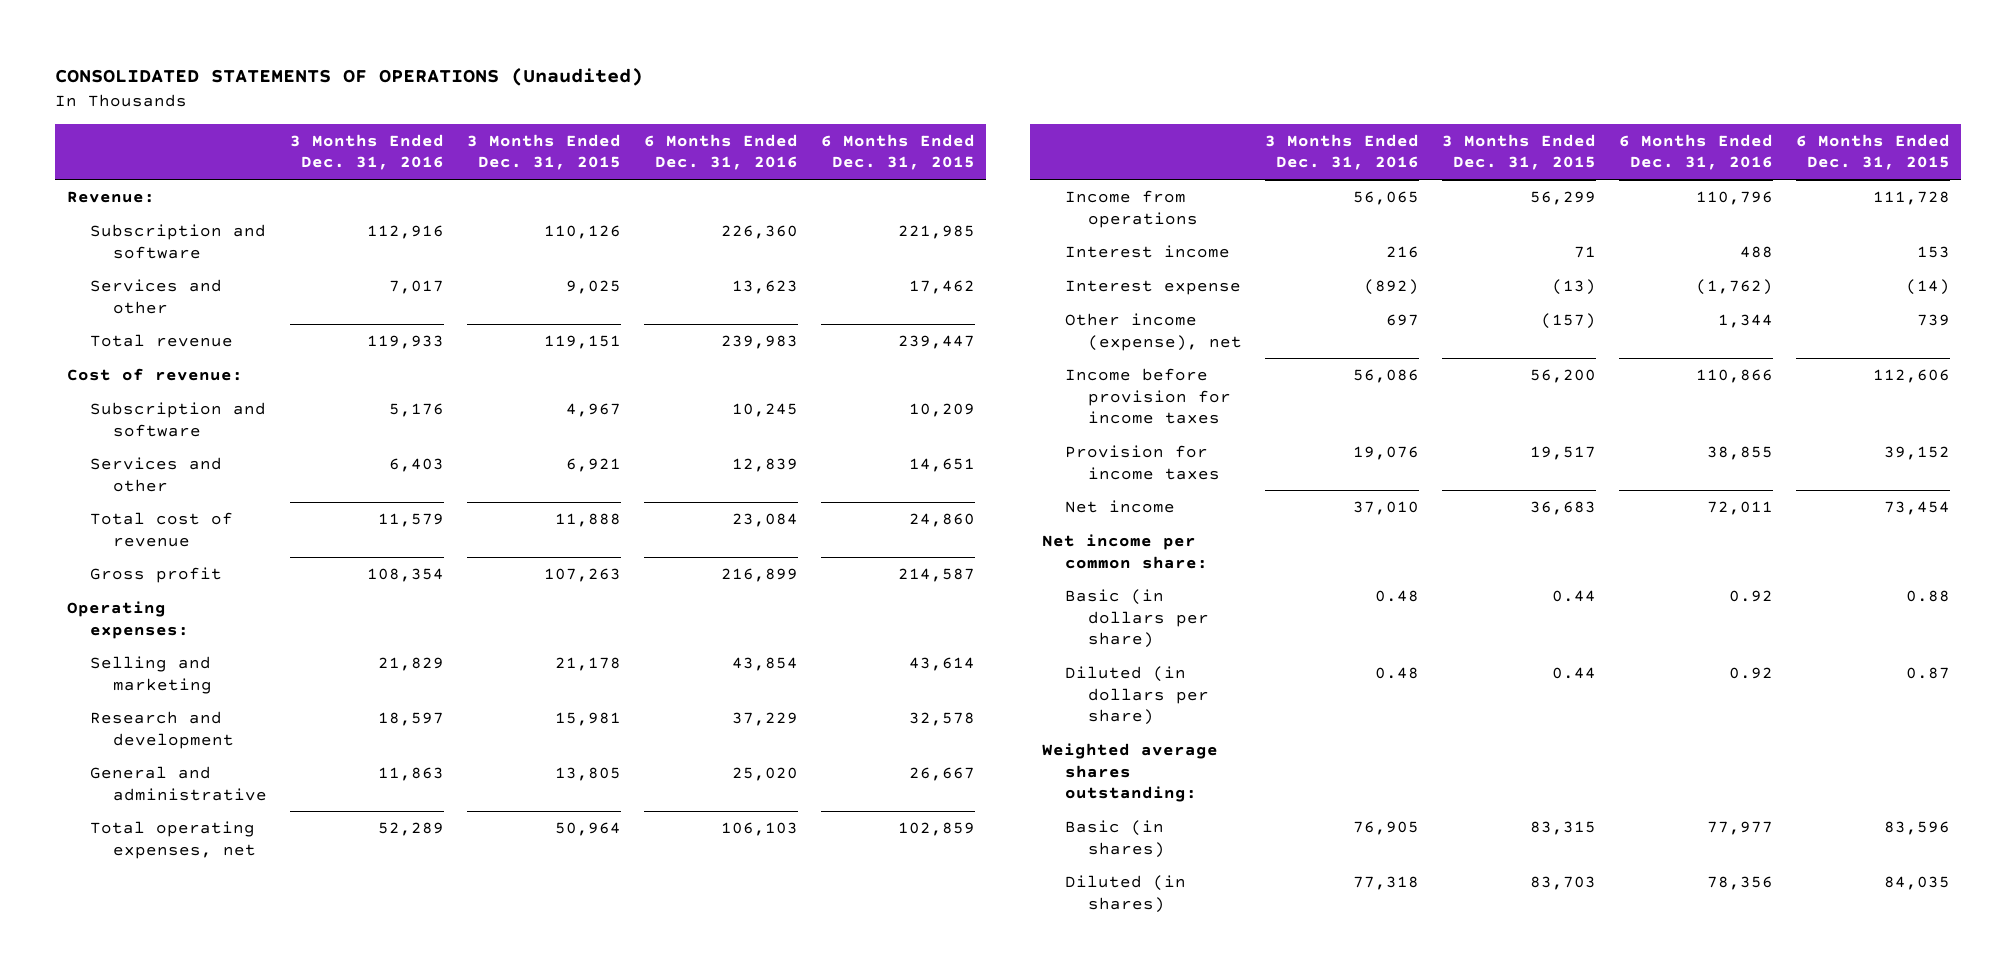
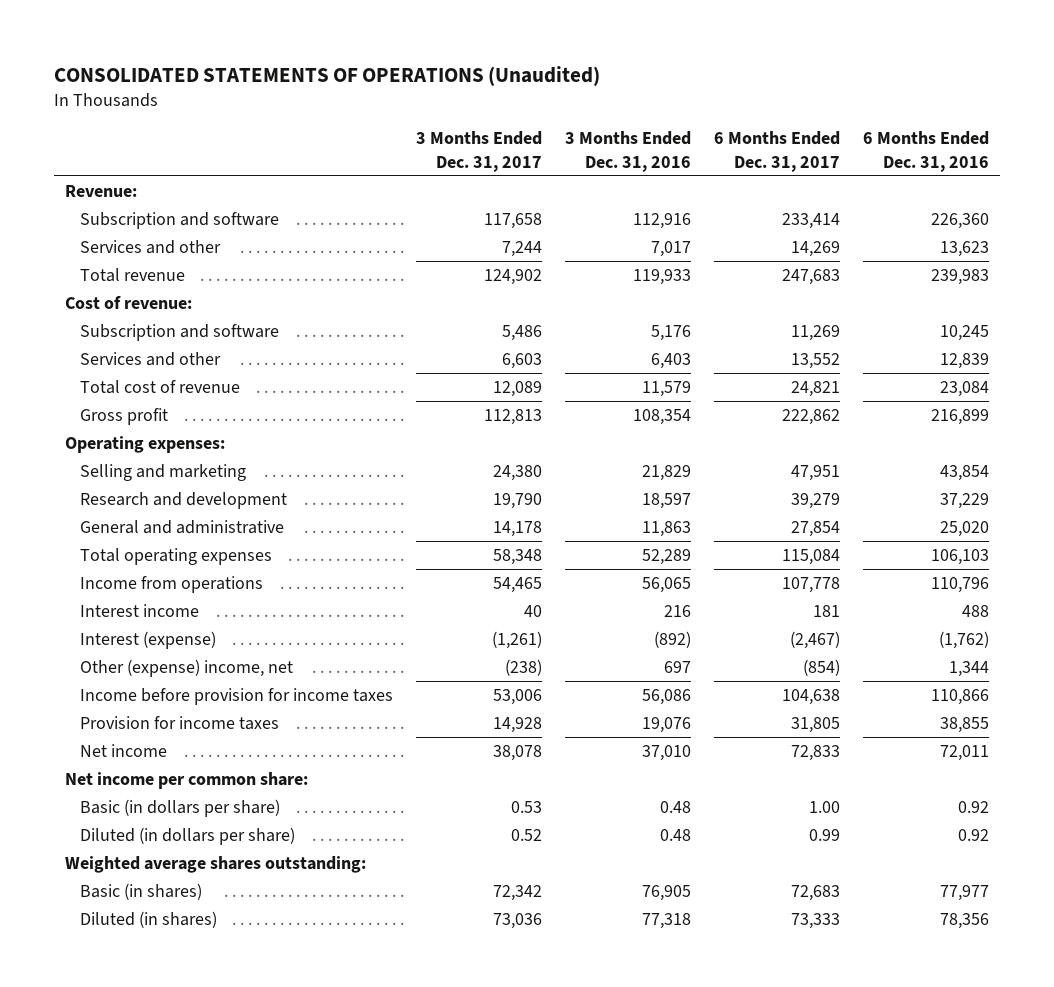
- | 3 Months Ended Dec. 31, 2016 | 3 Months Ended Dec. 31, 2015 | 6 Months Ended Dec. 31, 2016 | 6 Months Ended Dec. 31, 2015
+ | 3 Months Ended Dec. 31, 2017 | 3 Months Ended Dec. 31, 2016 | 6 Months Ended Dec. 31, 2017 | 6 Months Ended Dec. 31, 2016
- Total operating expenses, net | 52,289 | 50,964 | 106,103 | 102,859
+ Total operating expenses | 58,348 | 52,289 | 115,084 | 106,103
- Interest expense | (892) | (13) | (1,762) | (14)
- Other income (expense), net | 697 | (157) | 1,344 | 739
+ Interest (expense) | (1,261) | (892) | (2,467) | (1,762)
+ Other (expense) income, net | (238) | 697 | (854) | 1,344

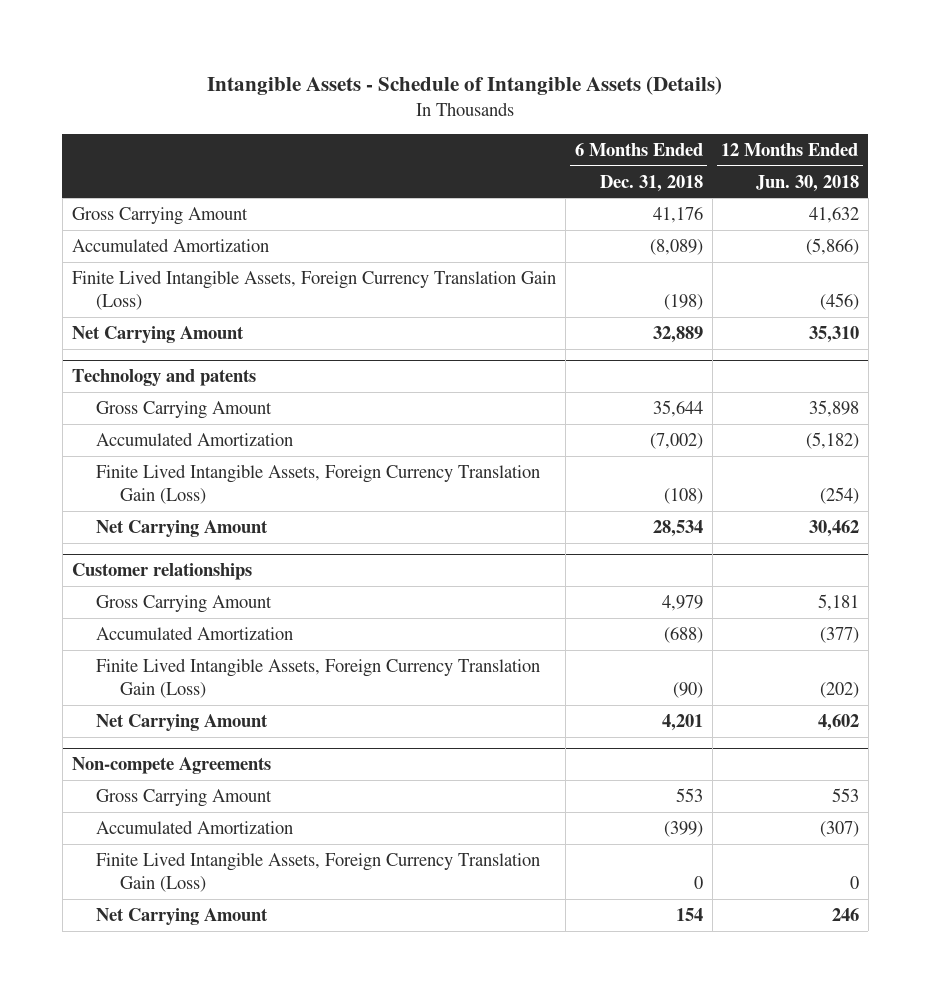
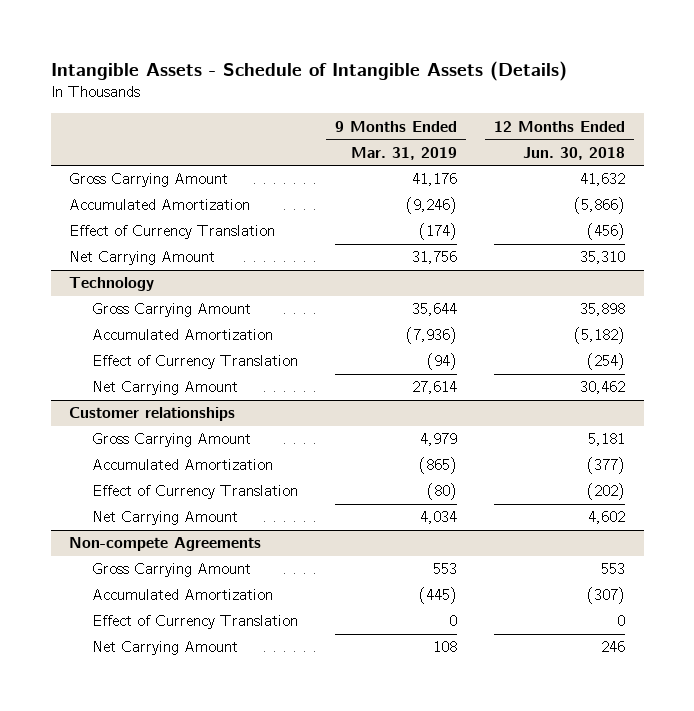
- | 6 Months Ended Dec. 31, 2018 | 12 Months Ended Jun. 30, 2018
+ | 9 Months Ended Mar. 31, 2019 | 12 Months Ended Jun. 30, 2018
- Finite Lived Intangible Assets, Foreign Currency Translation Gain (Loss) | (198) | (456)
+ Effect of Currency Translation | (174) | (456)
- Technology and patents
+ Technology
- Finite Lived Intangible Assets, Foreign Currency Translation Gain (Loss) | (108) | (254)
+ Effect of Currency Translation | (94) | (254)
@ Customer relationships
- Finite Lived Intangible Assets, Foreign Currency Translation Gain (Loss) | (90) | (202)
+ Effect of Currency Translation | (80) | (202)
@ Non-compete Agreements
- Finite Lived Intangible Assets, Foreign Currency Translation Gain (Loss) | 0 | 0
+ Effect of Currency Translation | 0 | 0

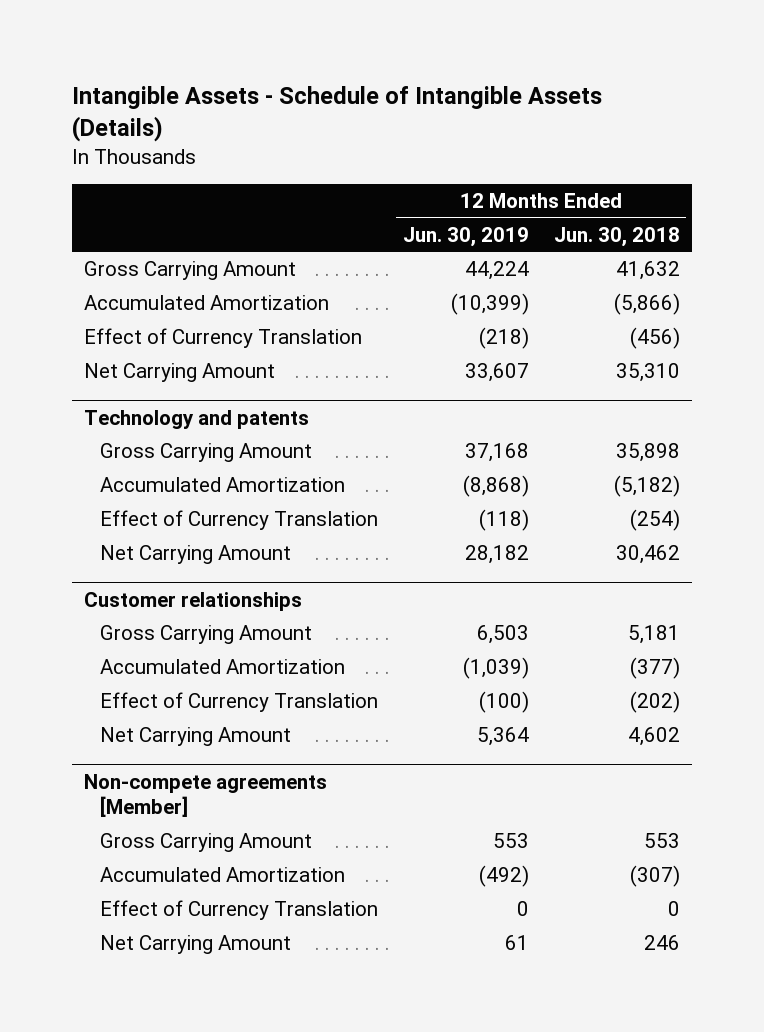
- | 9 Months Ended Mar. 31, 2019 | 12 Months Ended Jun. 30, 2018
+ | 12 Months Ended Jun. 30, 2019 | 12 Months Ended Jun. 30, 2018
- Technology
+ Technology and patents
- Non-compete Agreements
+ Non-compete agreements [Member]

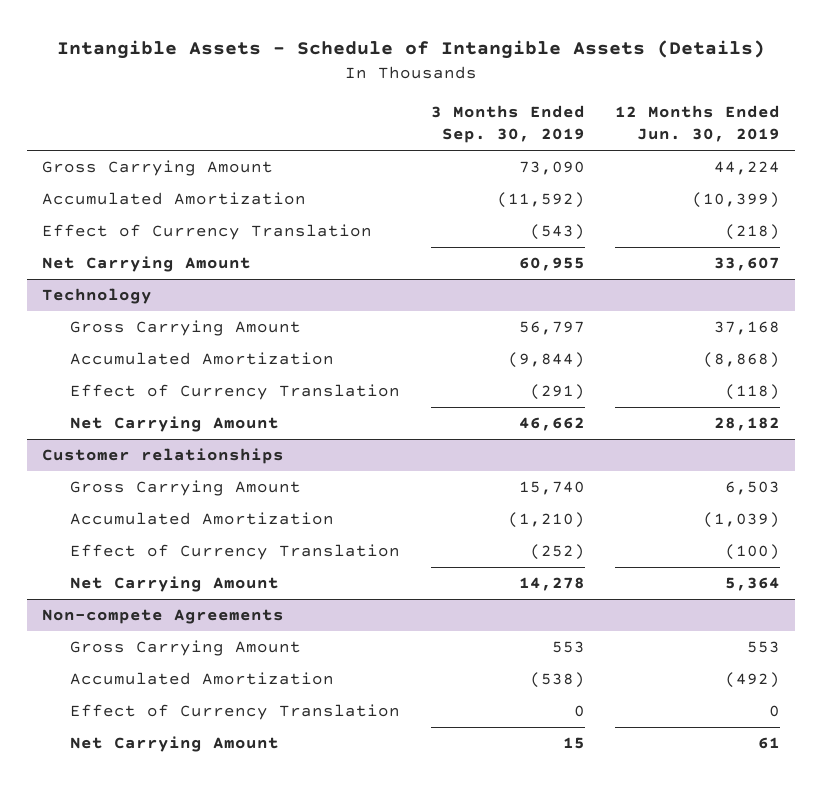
- | 12 Months Ended Jun. 30, 2019 | 12 Months Ended Jun. 30, 2018
+ | 3 Months Ended Sep. 30, 2019 | 12 Months Ended Jun. 30, 2019
- Technology and patents
+ Technology
- Non-compete agreements [Member]
+ Non-compete Agreements

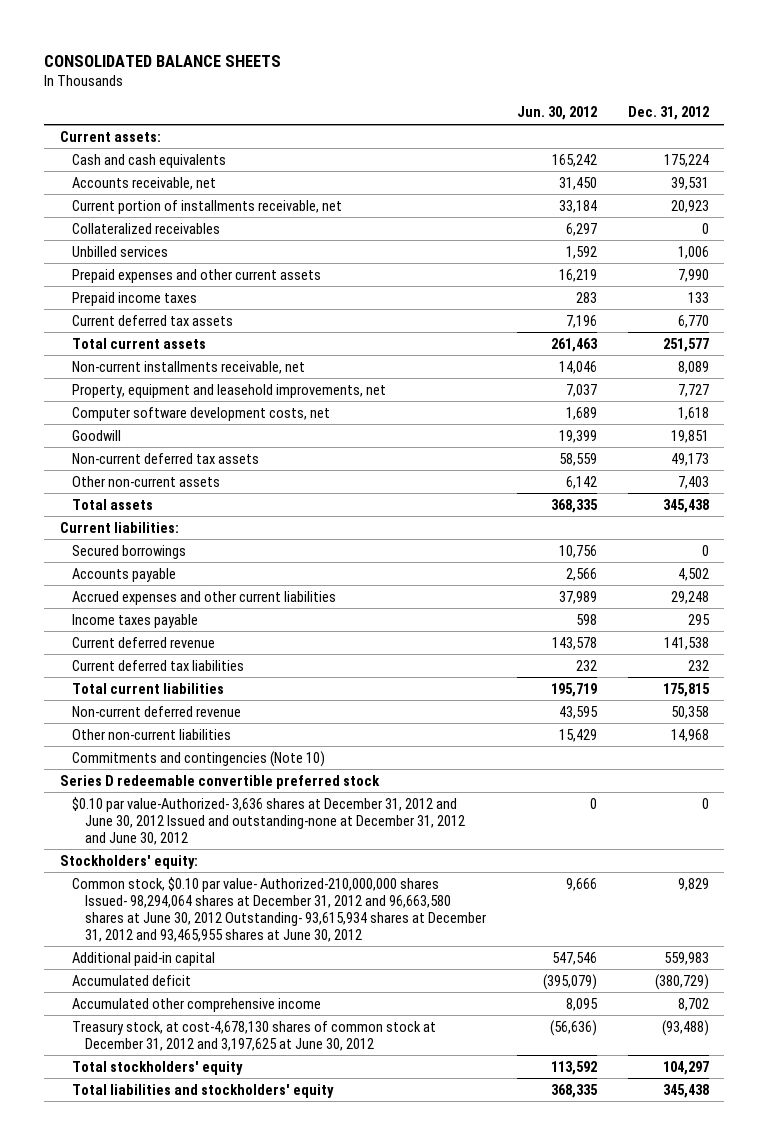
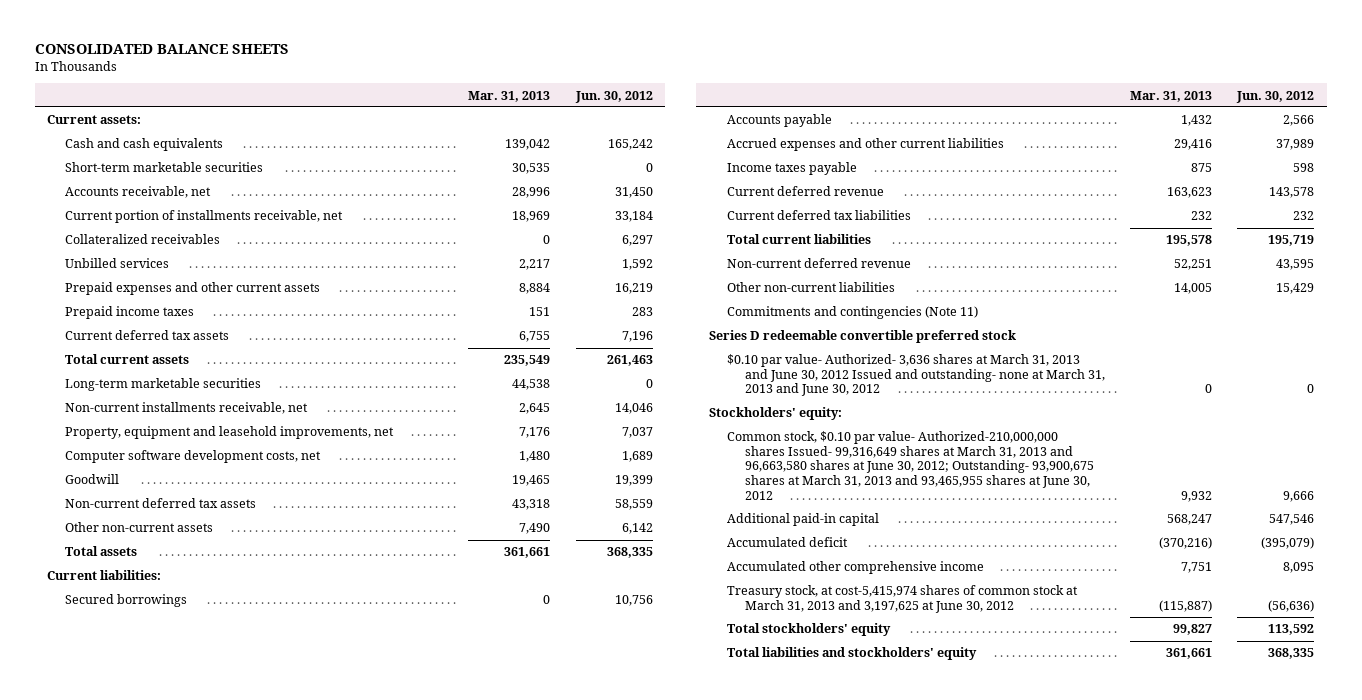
- | Jun. 30, 2012 | Dec. 31, 2012
+ | Mar. 31, 2013 | Jun. 30, 2012
+ Short-term marketable securities | 30,535 | 0
+ Long-term marketable securities | 44,538 | 0
- Commitments and contingencies (Note 10)
+ Commitments and contingencies (Note 11)
- $0.10 par value-Authorized- 3,636 shares at December 31, 2012 and June 30, 2012 Issued and outstanding-none at December 31, 2012 and June 30, 2012 | 0 | 0
+ $0.10 par value- Authorized- 3,636 shares at March 31, 2013 and June 30, 2012 Issued and outstanding- none at March 31, 2013 and June 30, 2012 | 0 | 0
- Common stock, $0.10 par value- Authorized-210,000,000 shares Issued- 98,294,064 shares at December 31, 2012 and 96,663,580 shares at June 30, 2012 Outstanding- 93,615,934 shares at December 31, 2012 and 93,465,955 shares at June 30, 2012 | 9,666 | 9,829
+ Common stock, $0.10 par value- Authorized-210,000,000 shares Issued- 99,316,649 shares at March 31, 2013 and 96,663,580 shares at June 30, 2012; Outstanding- 93,900,675 shares at March 31, 2013 and 93,465,955 shares at June 30, 2012 | 9,932 | 9,666
- Treasury stock, at cost-4,678,130 shares of common stock at December 31, 2012 and 3,197,625 at June 30, 2012 | (56,636) | (93,488)
+ Treasury stock, at cost-5,415,974 shares of common stock at March 31, 2013 and 3,197,625 at June 30, 2012 | (115,887) | (56,636)

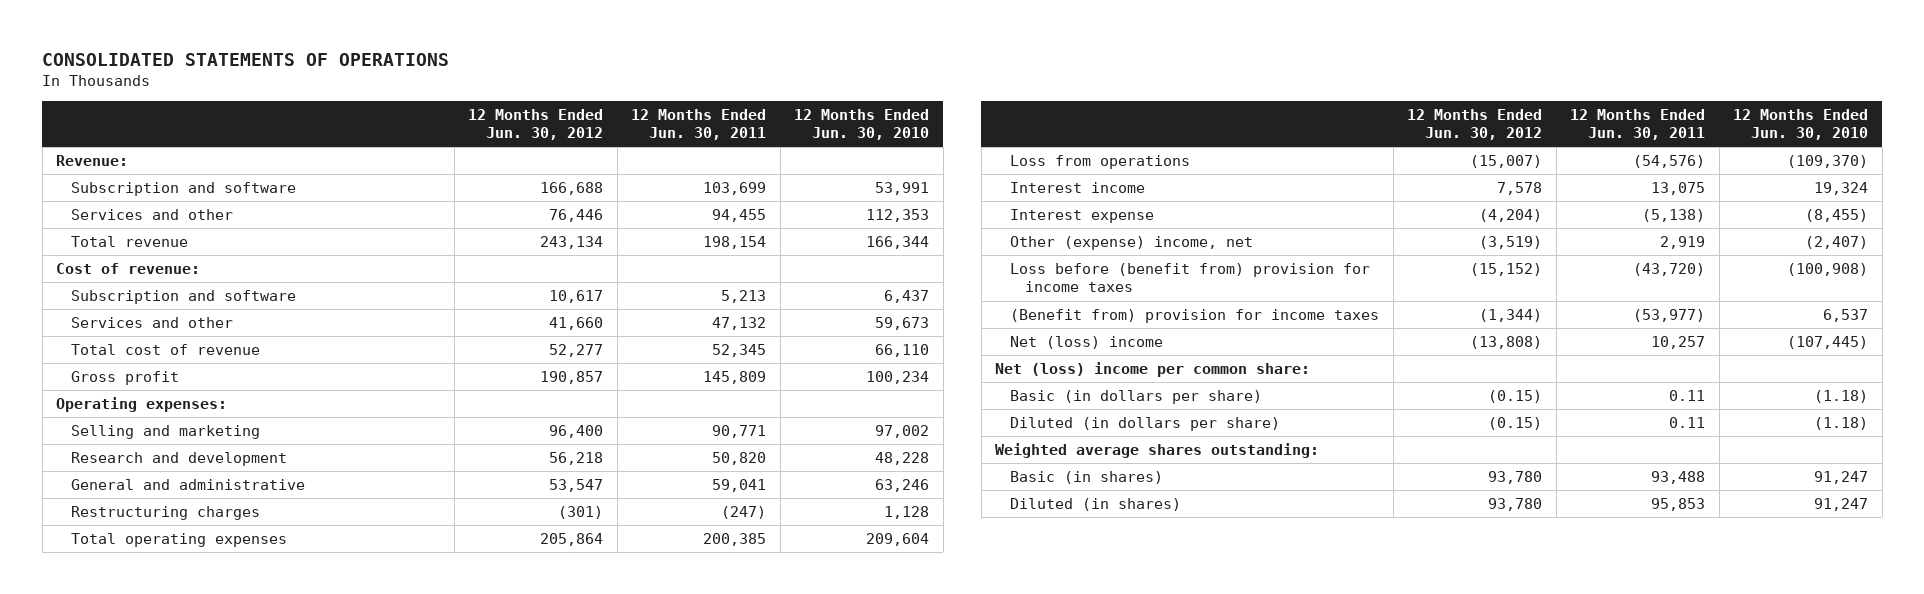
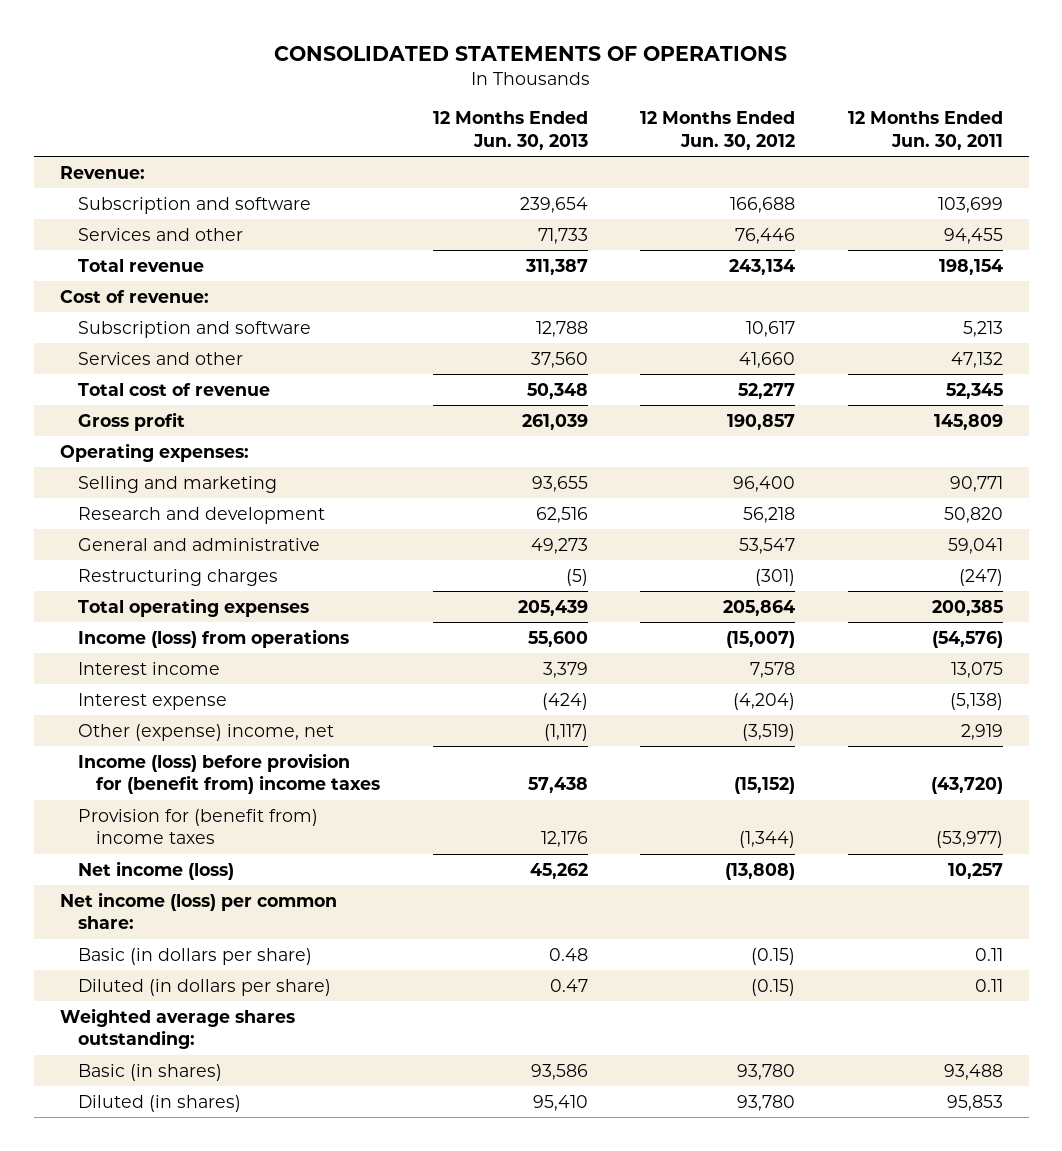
- | 12 Months Ended Jun. 30, 2012 | 12 Months Ended Jun. 30, 2011 | 12 Months Ended Jun. 30, 2010
+ | 12 Months Ended Jun. 30, 2013 | 12 Months Ended Jun. 30, 2012 | 12 Months Ended Jun. 30, 2011
- Loss from operations | (15,007) | (54,576) | (109,370)
+ Income (loss) from operations | 55,600 | (15,007) | (54,576)
- Loss before (benefit from) provision for income taxes | (15,152) | (43,720) | (100,908)
- (Benefit from) provision for income taxes | (1,344) | (53,977) | 6,537
- Net (loss) income | (13,808) | 10,257 | (107,445)
- Net (loss) income per common share:
+ Income (loss) before provision for (benefit from) income taxes | 57,438 | (15,152) | (43,720)
+ Provision for (benefit from) income taxes | 12,176 | (1,344) | (53,977)
+ Net income (loss) | 45,262 | (13,808) | 10,257
+ Net income (loss) per common share:

